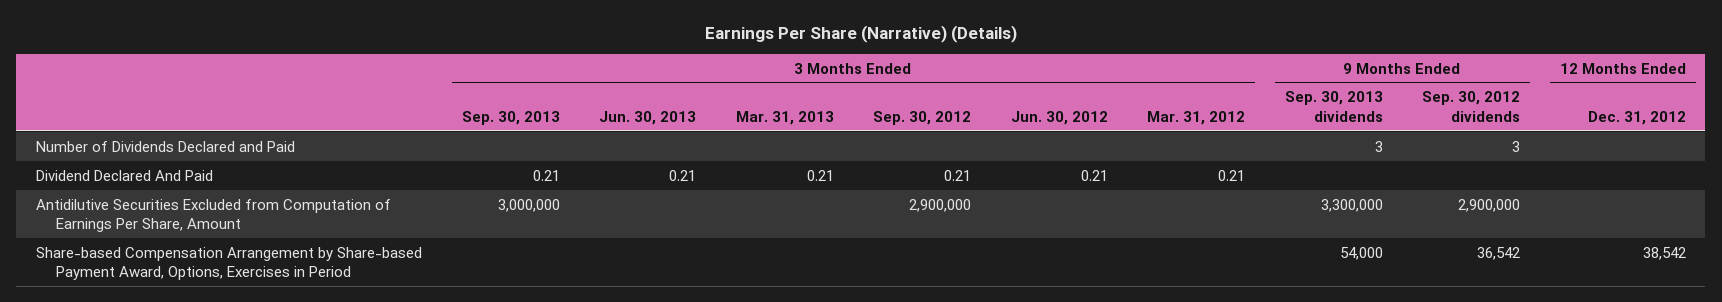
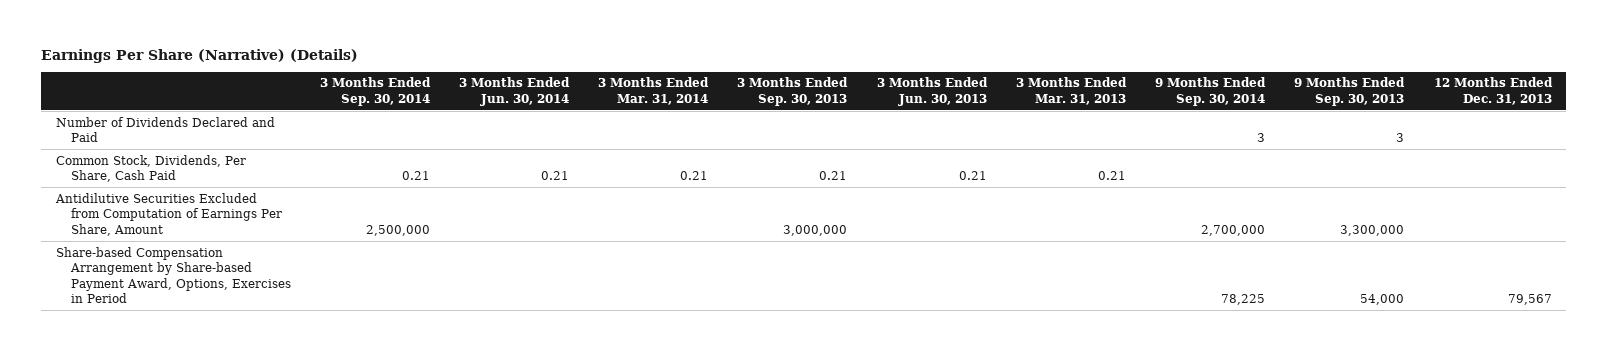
- | 3 Months Ended Sep. 30, 2013 | 3 Months Ended Jun. 30, 2013 | 3 Months Ended Mar. 31, 2013 | 3 Months Ended Sep. 30, 2012 | 3 Months Ended Jun. 30, 2012 | 3 Months Ended Mar. 31, 2012 | 9 Months Ended Sep. 30, 2013 dividends | 9 Months Ended Sep. 30, 2012 dividends | 12 Months Ended Dec. 31, 2012
+ | 3 Months Ended Sep. 30, 2014 | 3 Months Ended Jun. 30, 2014 | 3 Months Ended Mar. 31, 2014 | 3 Months Ended Sep. 30, 2013 | 3 Months Ended Jun. 30, 2013 | 3 Months Ended Mar. 31, 2013 | 9 Months Ended Sep. 30, 2014 | 9 Months Ended Sep. 30, 2013 | 12 Months Ended Dec. 31, 2013
- Dividend Declared And Paid | 0.21 | 0.21 | 0.21 | 0.21 | 0.21 | 0.21 | | |
+ Common Stock, Dividends, Per Share, Cash Paid | 0.21 | 0.21 | 0.21 | 0.21 | 0.21 | 0.21 | | |

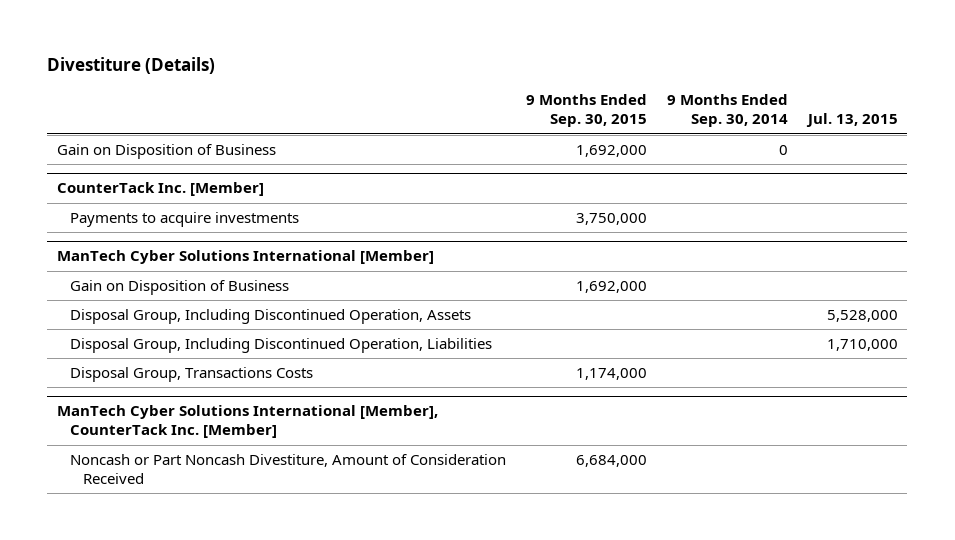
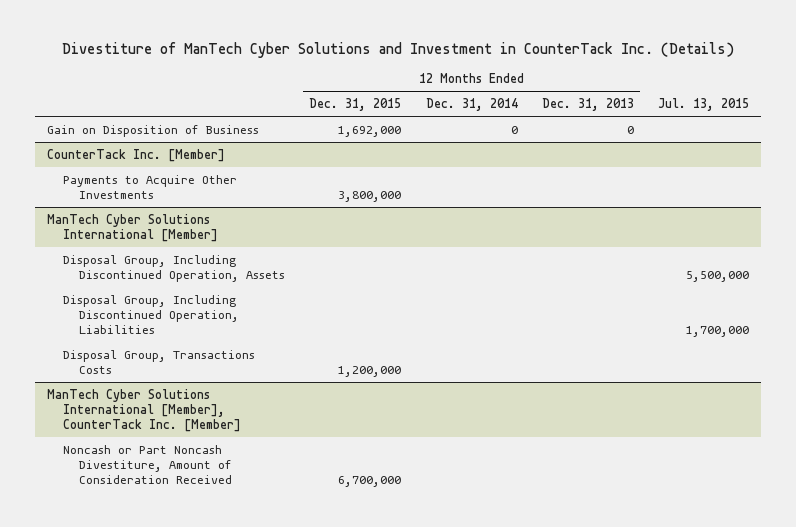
- Divestiture (Details)
+ Divestiture of ManTech Cyber Solutions and Investment in CounterTack Inc. (Details)
- | 9 Months Ended Sep. 30, 2015 | 9 Months Ended Sep. 30, 2014 | Jul. 13, 2015
+ | 12 Months Ended Dec. 31, 2015 | 12 Months Ended Dec. 31, 2014 | 12 Months Ended Dec. 31, 2013 | Jul. 13, 2015
@ CounterTack Inc. [Member]
- Payments to acquire investments | 3,750,000 | |
+ Payments to Acquire Other Investments | 3,800,000 | | |
@ ManTech Cyber Solutions International [Member]
- Gain on Disposition of Business | 1,692,000 | |
- Disposal Group, Including Discontinued Operation, Assets | | | 5,528,000
- Disposal Group, Including Discontinued Operation, Liabilities | | | 1,710,000
+ Disposal Group, Including Discontinued Operation, Assets | | | | 5,500,000
+ Disposal Group, Including Discontinued Operation, Liabilities | | | | 1,700,000

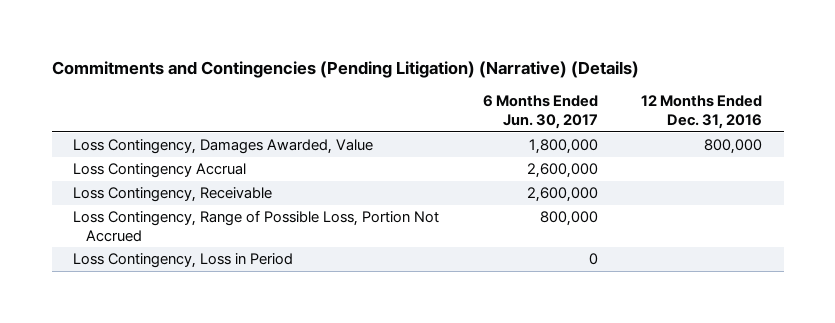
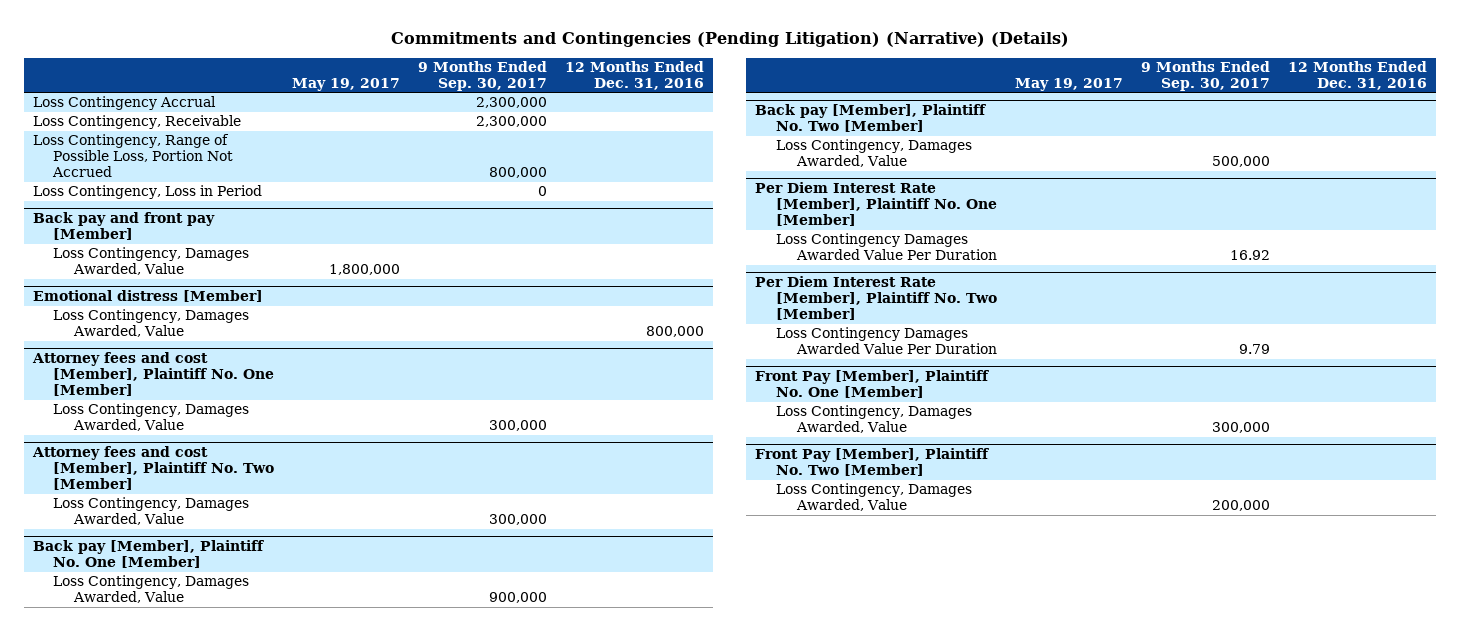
- | 6 Months Ended Jun. 30, 2017 | 12 Months Ended Dec. 31, 2016
+ | May 19, 2017 | 9 Months Ended Sep. 30, 2017 | 12 Months Ended Dec. 31, 2016
- Loss Contingency, Damages Awarded, Value | 1,800,000 | 800,000
+ Back pay and front pay [Member]
+ Loss Contingency, Damages Awarded, Value | 1,800,000 | |
+ Emotional distress [Member]
+ Loss Contingency, Damages Awarded, Value | | | 800,000
+ Attorney fees and cost [Member], Plaintiff No. One [Member]
+ Loss Contingency, Damages Awarded, Value | | 300,000 |
+ Attorney fees and cost [Member], Plaintiff No. Two [Member]
+ Loss Contingency, Damages Awarded, Value | | 300,000 |
+ Back pay [Member], Plaintiff No. One [Member]
+ Loss Contingency, Damages Awarded, Value | | 900,000 |
+ Back pay [Member], Plaintiff No. Two [Member]
+ Loss Contingency, Damages Awarded, Value | | 500,000 |
+ Per Diem Interest Rate [Member], Plaintiff No. One [Member]
+ Loss Contingency Damages Awarded Value Per Duration | | 16.92 |
+ Per Diem Interest Rate [Member], Plaintiff No. Two [Member]
+ Loss Contingency Damages Awarded Value Per Duration | | 9.79 |
+ Front Pay [Member], Plaintiff No. One [Member]
+ Loss Contingency, Damages Awarded, Value | | 300,000 |
+ Front Pay [Member], Plaintiff No. Two [Member]
+ Loss Contingency, Damages Awarded, Value | | 200,000 |

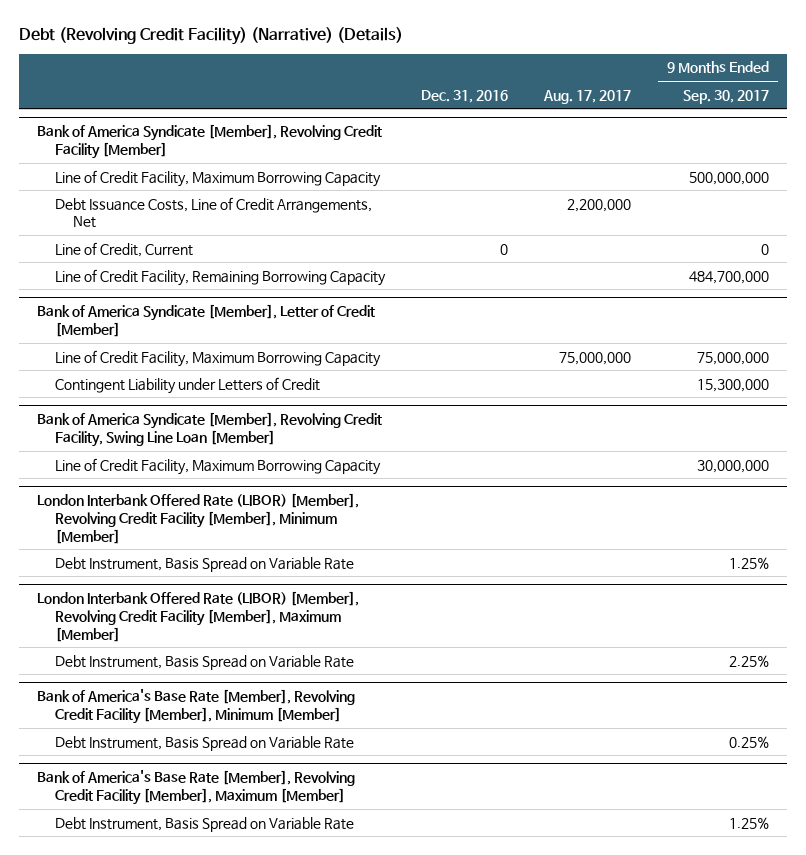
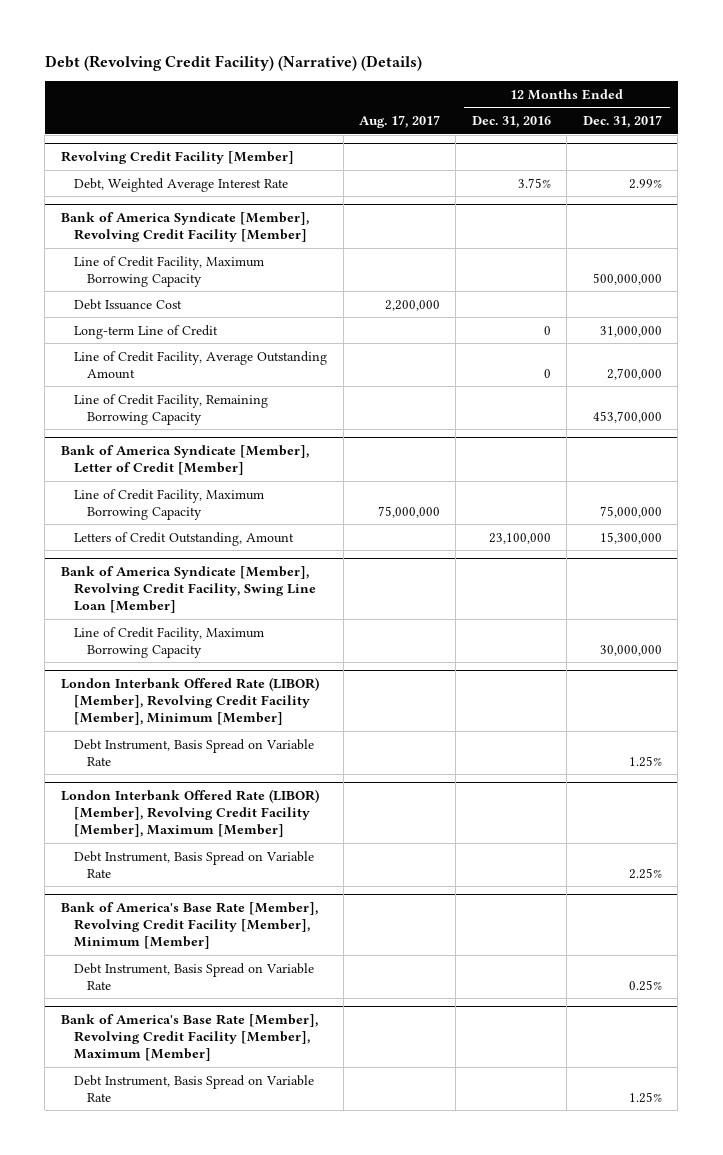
- | Dec. 31, 2016 | Aug. 17, 2017 | 9 Months Ended Sep. 30, 2017
+ | Aug. 17, 2017 | 12 Months Ended Dec. 31, 2016 | 12 Months Ended Dec. 31, 2017
+ Revolving Credit Facility [Member]
+ Debt, Weighted Average Interest Rate | | 3.75% | 2.99%
@ Bank of America Syndicate [Member], Revolving Credit Facility [Member]
- Debt Issuance Costs, Line of Credit Arrangements, Net | | 2,200,000 |
- Line of Credit, Current | 0 | | 0
+ Debt Issuance Cost | 2,200,000 | |
+ Long-term Line of Credit | | 0 | 31,000,000
+ Line of Credit Facility, Average Outstanding Amount | | 0 | 2,700,000
@ Bank of America Syndicate [Member], Letter of Credit [Member]
- Contingent Liability under Letters of Credit | | | 15,300,000
+ Letters of Credit Outstanding, Amount | | 23,100,000 | 15,300,000

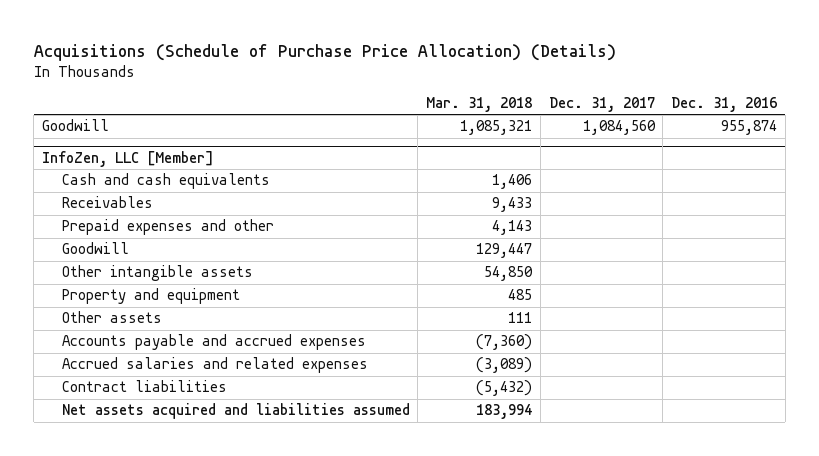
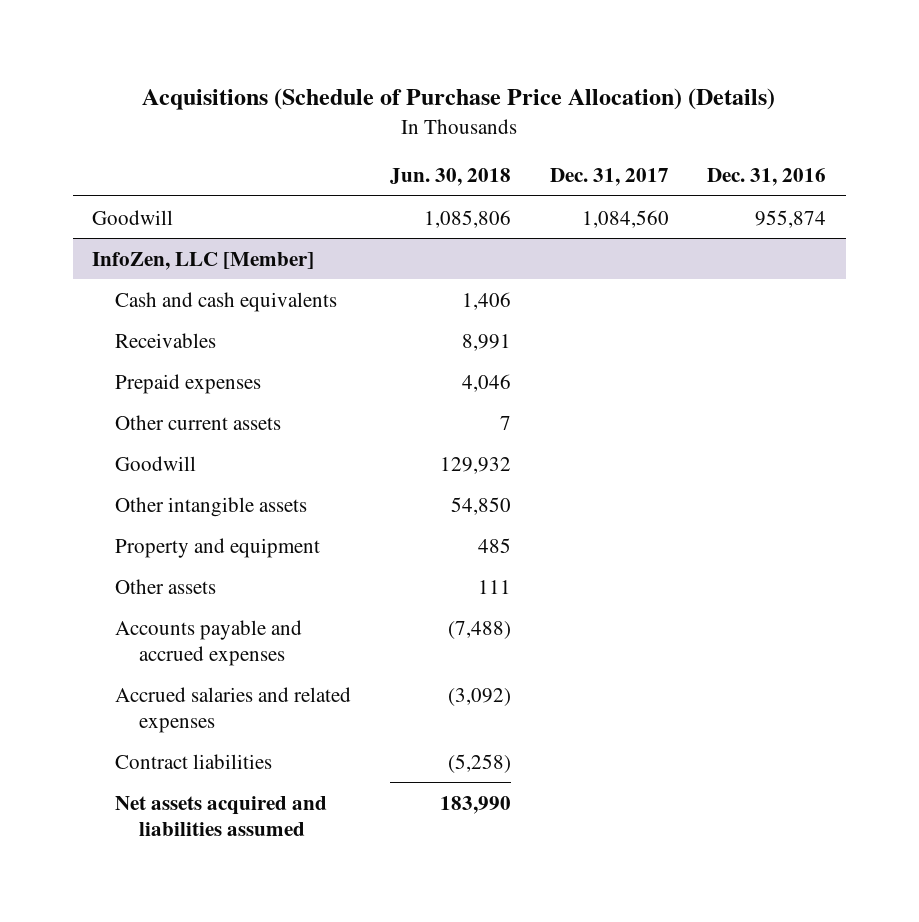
- | Mar. 31, 2018 | Dec. 31, 2017 | Dec. 31, 2016
+ | Jun. 30, 2018 | Dec. 31, 2017 | Dec. 31, 2016
@ InfoZen, LLC [Member]
- Prepaid expenses and other | 4,143 | |
+ Prepaid expenses | 4,046 | |
+ Other current assets | 7 | |

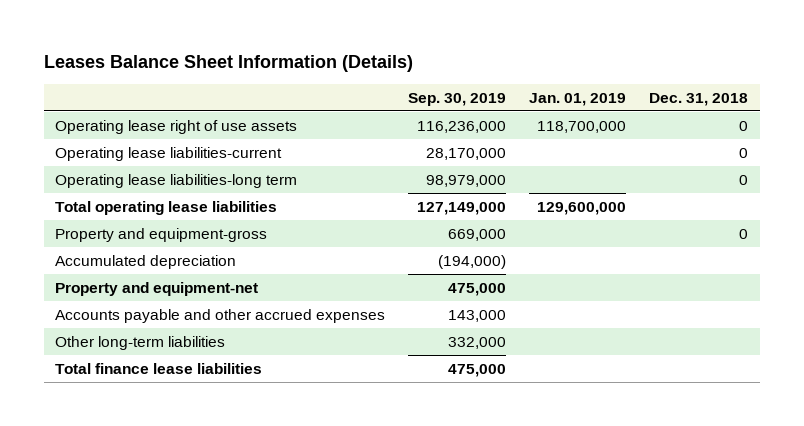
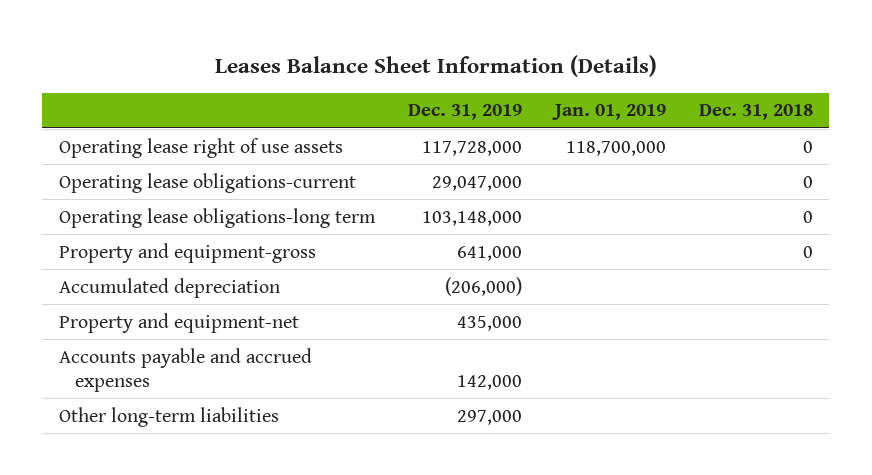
- | Sep. 30, 2019 | Jan. 01, 2019 | Dec. 31, 2018
+ | Dec. 31, 2019 | Jan. 01, 2019 | Dec. 31, 2018
- Operating lease liabilities-current | 28,170,000 | | 0
- Operating lease liabilities-long term | 98,979,000 | | 0
- Total operating lease liabilities | 127,149,000 | 129,600,000 |
+ Operating lease obligations-current | 29,047,000 | | 0
+ Operating lease obligations-long term | 103,148,000 | | 0
- Accounts payable and other accrued expenses | 143,000 | |
+ Accounts payable and accrued expenses | 142,000 | |
- Total finance lease liabilities | 475,000 | |

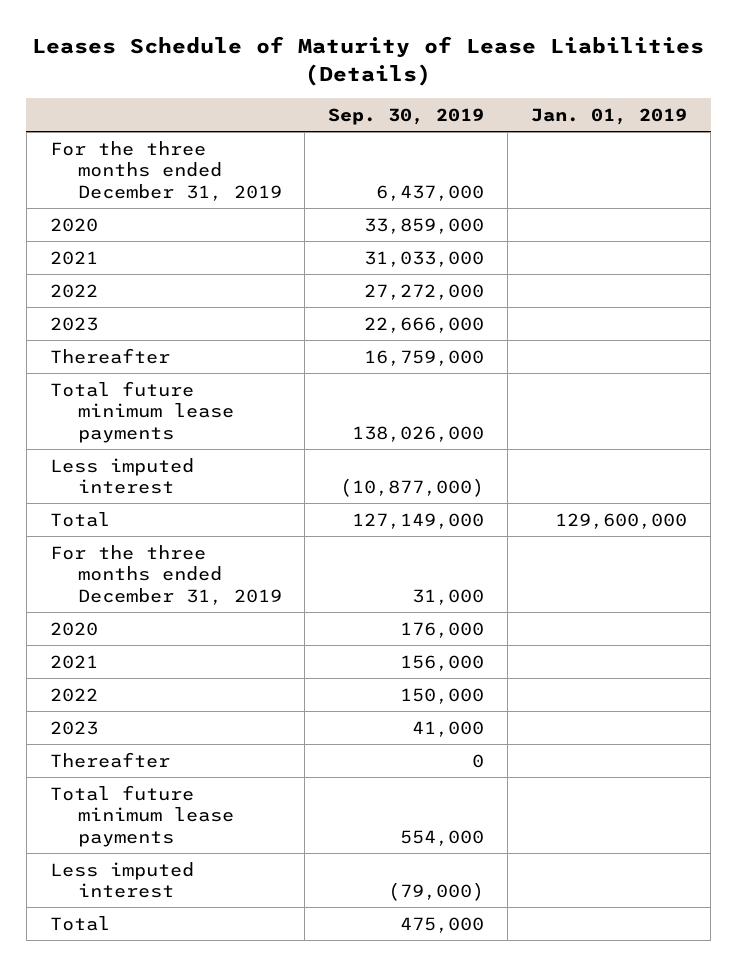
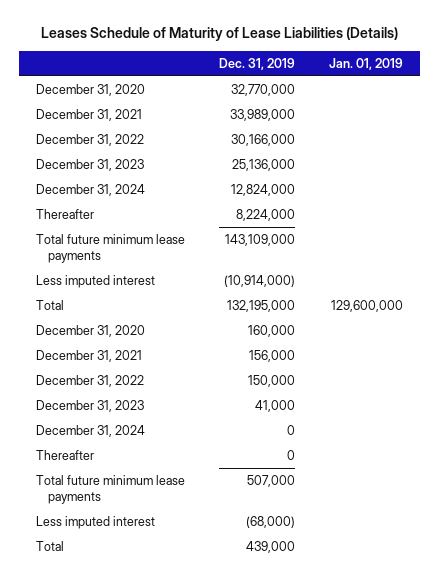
- | Sep. 30, 2019 | Jan. 01, 2019
+ | Dec. 31, 2019 | Jan. 01, 2019
- For the three months ended December 31, 2019 | 6,437,000 |
- 2020 | 33,859,000 |
- 2021 | 31,033,000 |
- 2022 | 27,272,000 |
- 2023 | 22,666,000 |
+ December 31, 2020 | 32,770,000 |
+ December 31, 2021 | 33,989,000 |
+ December 31, 2022 | 30,166,000 |
+ December 31, 2023 | 25,136,000 |
+ December 31, 2024 | 12,824,000 |
- For the three months ended December 31, 2019 | 31,000 |
- 2020 | 176,000 |
- 2021 | 156,000 |
- 2022 | 150,000 |
- 2023 | 41,000 |
+ December 31, 2020 | 160,000 |
+ December 31, 2021 | 156,000 |
+ December 31, 2022 | 150,000 |
+ December 31, 2023 | 41,000 |
+ December 31, 2024 | 0 |

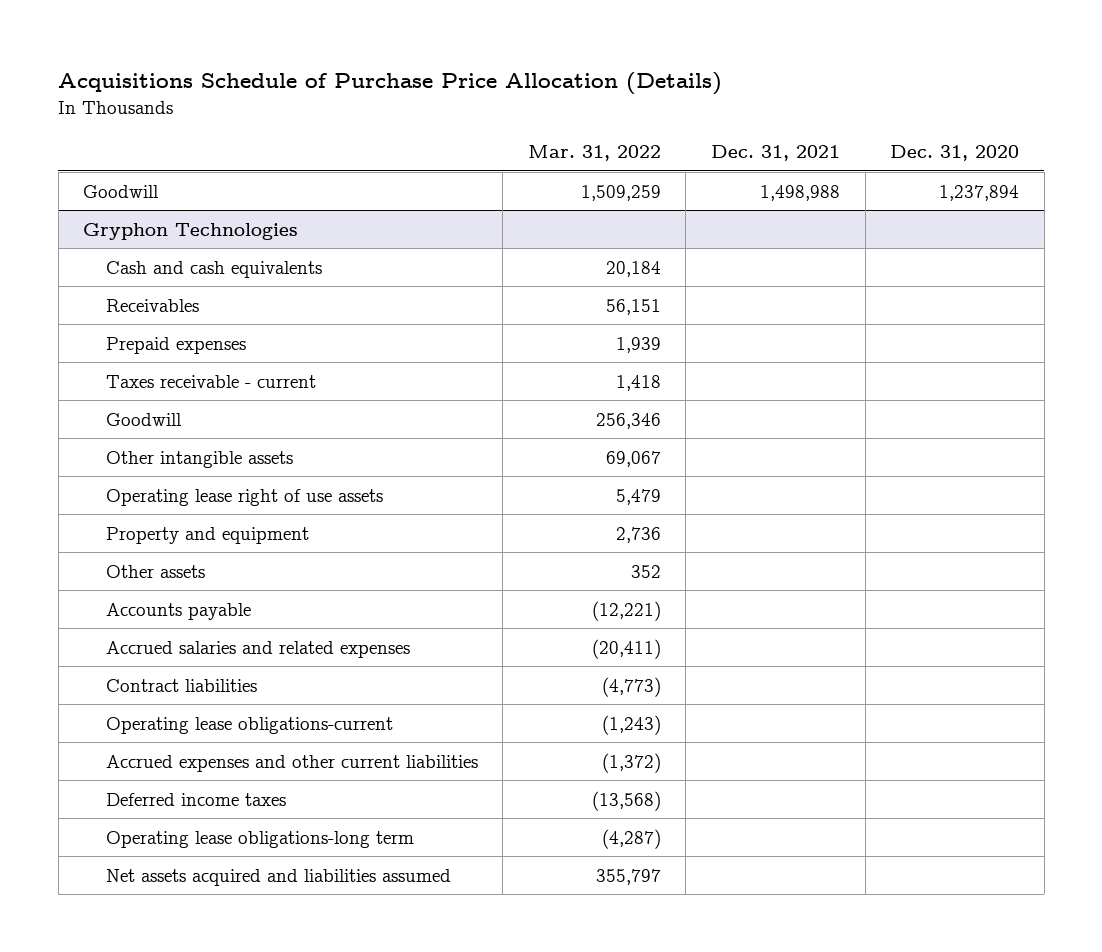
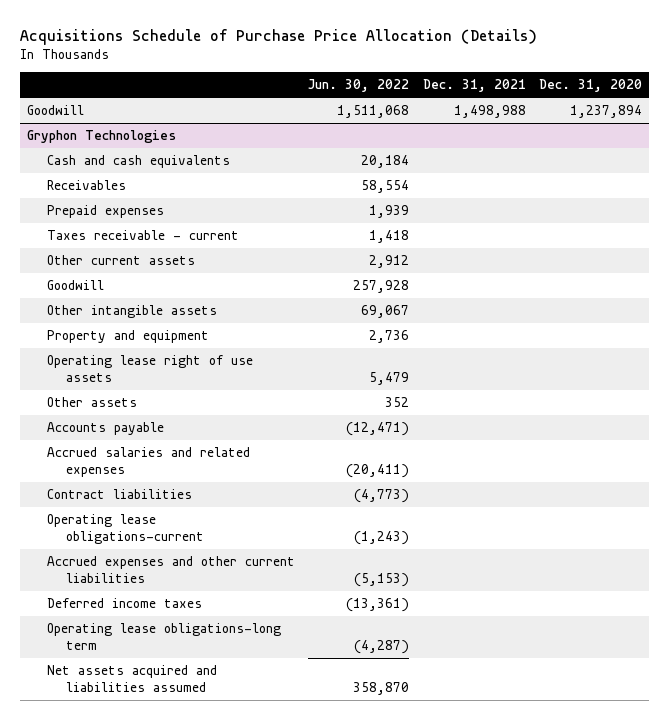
- | Mar. 31, 2022 | Dec. 31, 2021 | Dec. 31, 2020
+ | Jun. 30, 2022 | Dec. 31, 2021 | Dec. 31, 2020
@ Gryphon Technologies
+ Other current assets | 2,912 | |
moved down: Operating lease right of use assets | 5,479 | |

